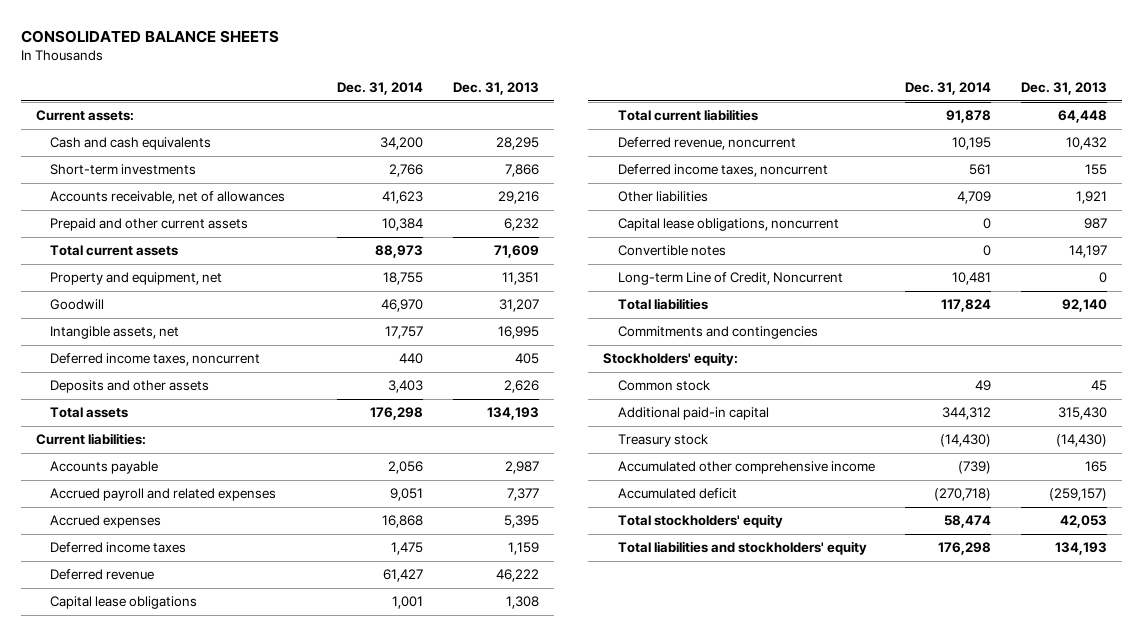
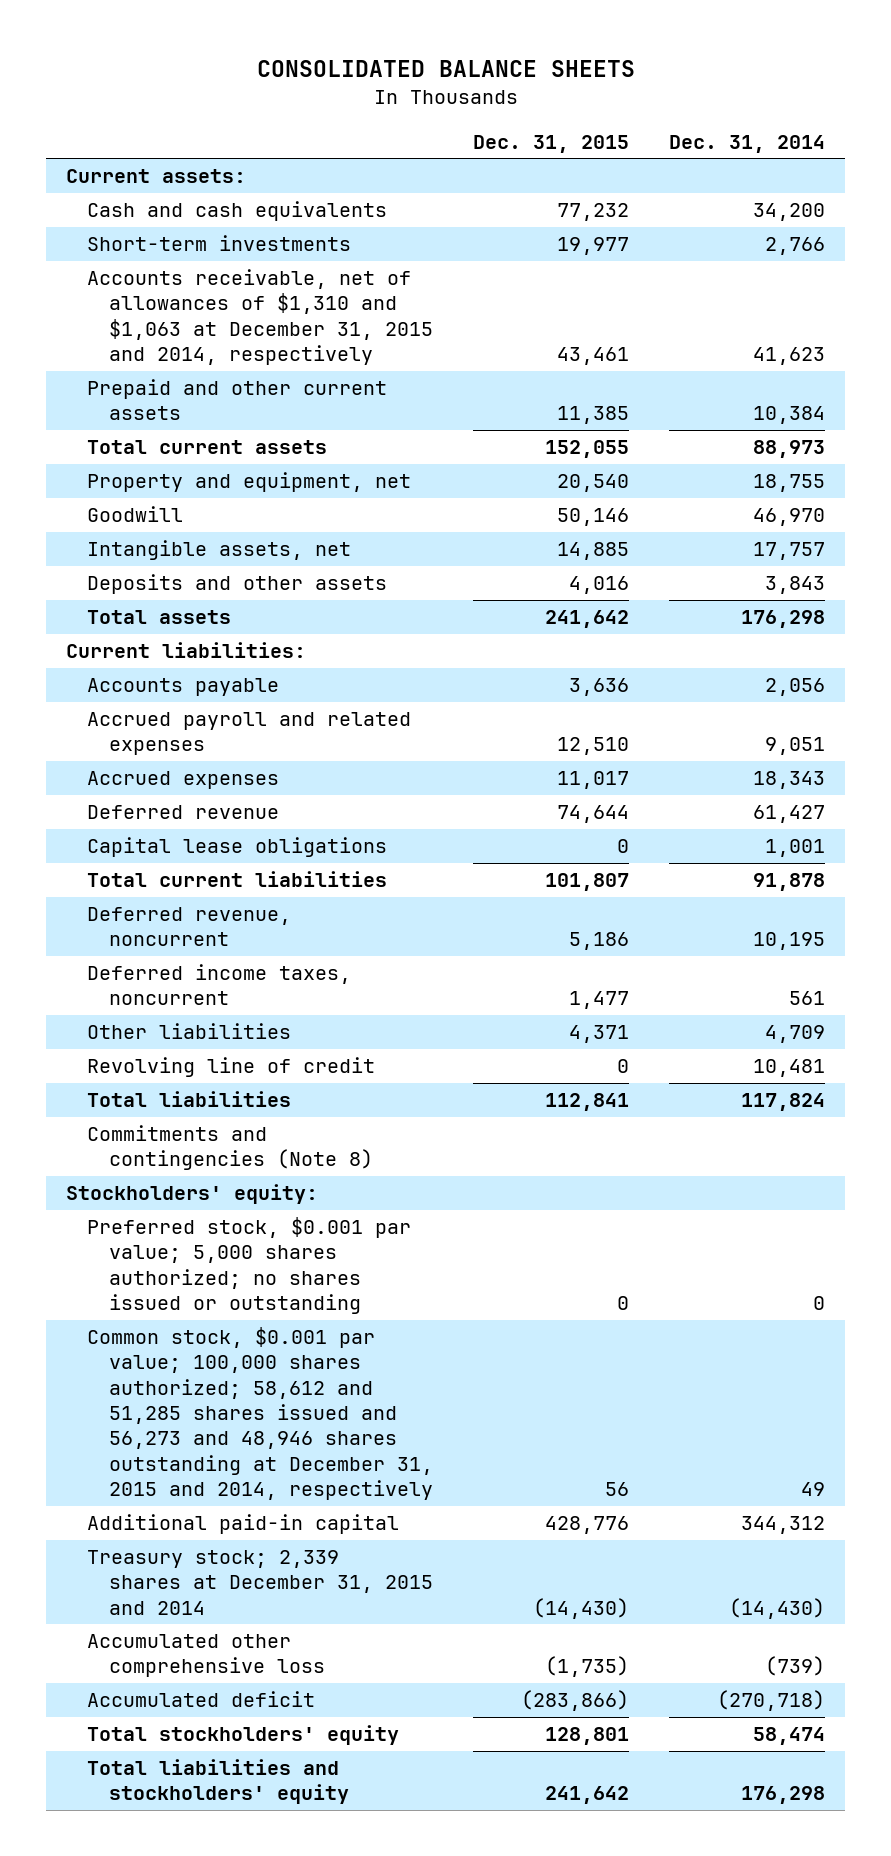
- | Dec. 31, 2014 | Dec. 31, 2013
+ | Dec. 31, 2015 | Dec. 31, 2014
- Accounts receivable, net of allowances | 41,623 | 29,216
+ Accounts receivable, net of allowances of $1,310 and $1,063 at December 31, 2015 and 2014, respectively | 43,461 | 41,623
- Deferred income taxes, noncurrent | 440 | 405
- Deposits and other assets | 3,403 | 2,626
+ Deposits and other assets | 4,016 | 3,843
- Accrued expenses | 16,868 | 5,395
- Deferred income taxes | 1,475 | 1,159
+ Accrued expenses | 11,017 | 18,343
- Capital lease obligations, noncurrent | 0 | 987
- Convertible notes | 0 | 14,197
- Long-term Line of Credit, Noncurrent | 10,481 | 0
+ Revolving line of credit | 0 | 10,481
- Commitments and contingencies
+ Commitments and contingencies (Note 8)
- Common stock | 49 | 45
+ Preferred stock, $0.001 par value; 5,000 shares authorized; no shares issued or outstanding | 0 | 0
+ Common stock, $0.001 par value; 100,000 shares authorized; 58,612 and 51,285 shares issued and 56,273 and 48,946 shares outstanding at December 31, 2015 and 2014, respectively | 56 | 49
- Treasury stock | (14,430) | (14,430)
- Accumulated other comprehensive income | (739) | 165
+ Treasury stock; 2,339 shares at December 31, 2015 and 2014 | (14,430) | (14,430)
+ Accumulated other comprehensive loss | (1,735) | (739)

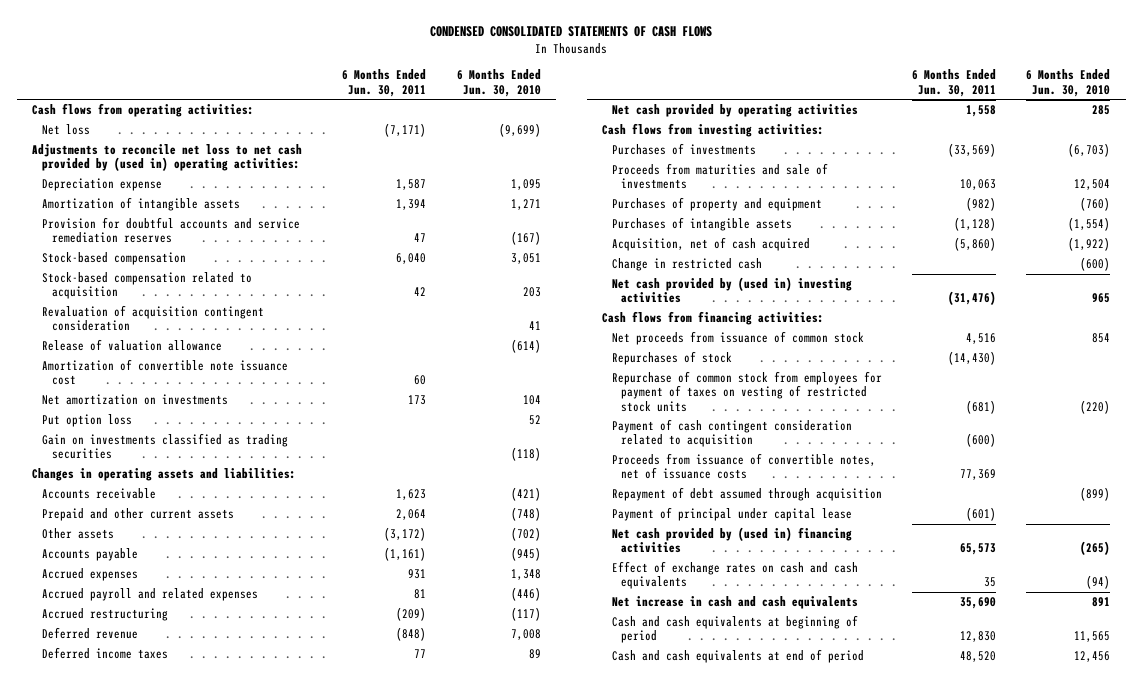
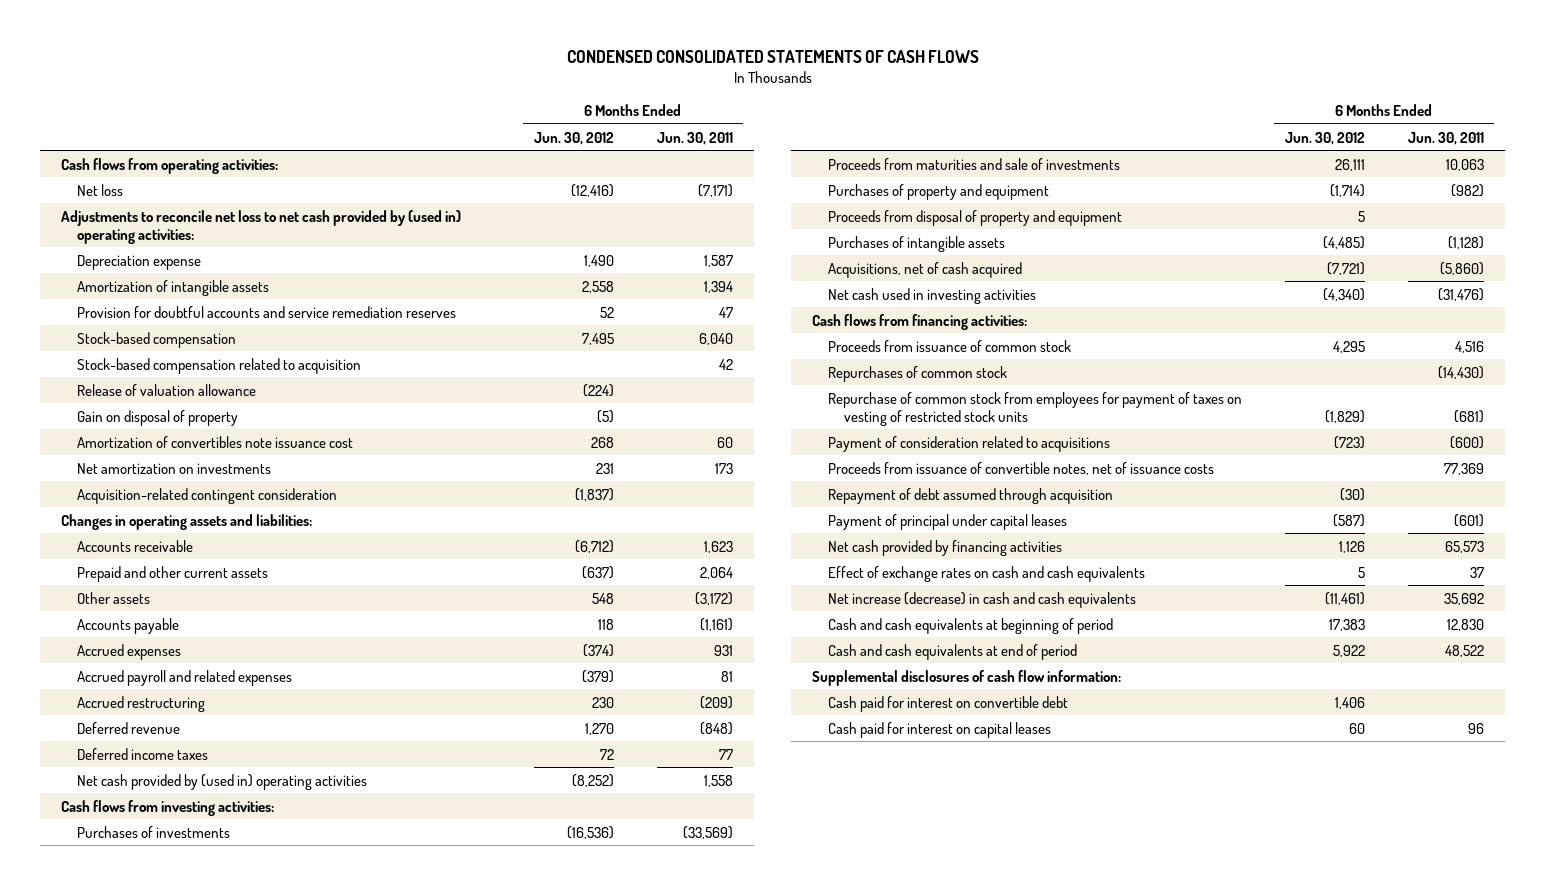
- | 6 Months Ended Jun. 30, 2011 | 6 Months Ended Jun. 30, 2010
+ | 6 Months Ended Jun. 30, 2012 | 6 Months Ended Jun. 30, 2011
- Revaluation of acquisition contingent consideration | | 41
- Amortization of convertible note issuance cost | 60 |
+ Gain on disposal of property | (5) |
+ Amortization of convertibles note issuance cost | 268 | 60
- Put option loss | | 52
- Gain on investments classified as trading securities | | (118)
+ Acquisition-related contingent consideration | (1,837) |
- Net cash provided by operating activities | 1,558 | 285
+ Net cash provided by (used in) operating activities | (8,252) | 1,558
+ Proceeds from disposal of property and equipment | 5 |
- Acquisition, net of cash acquired | (5,860) | (1,922)
- Change in restricted cash | | (600)
- Net cash provided by (used in) investing activities | (31,476) | 965
+ Acquisitions, net of cash acquired | (7,721) | (5,860)
+ Net cash used in investing activities | (4,340) | (31,476)
- Net proceeds from issuance of common stock | 4,516 | 854
- Repurchases of stock | (14,430) |
+ Proceeds from issuance of common stock | 4,295 | 4,516
+ Repurchases of common stock | | (14,430)
- Payment of cash contingent consideration related to acquisition | (600) |
+ Payment of consideration related to acquisitions | (723) | (600)
- Payment of principal under capital lease | (601) |
- Net cash provided by (used in) financing activities | 65,573 | (265)
- Effect of exchange rates on cash and cash equivalents | 35 | (94)
- Net increase in cash and cash equivalents | 35,690 | 891
+ Payment of principal under capital leases | (587) | (601)
+ Net cash provided by financing activities | 1,126 | 65,573
+ Effect of exchange rates on cash and cash equivalents | 5 | 37
+ Net increase (decrease) in cash and cash equivalents | (11,461) | 35,692
- Cash and cash equivalents at end of period | 48,520 | 12,456
+ Cash and cash equivalents at end of period | 5,922 | 48,522
+ Supplemental disclosures of cash flow information:
+ Cash paid for interest on convertible debt | 1,406 |
+ Cash paid for interest on capital leases | 60 | 96

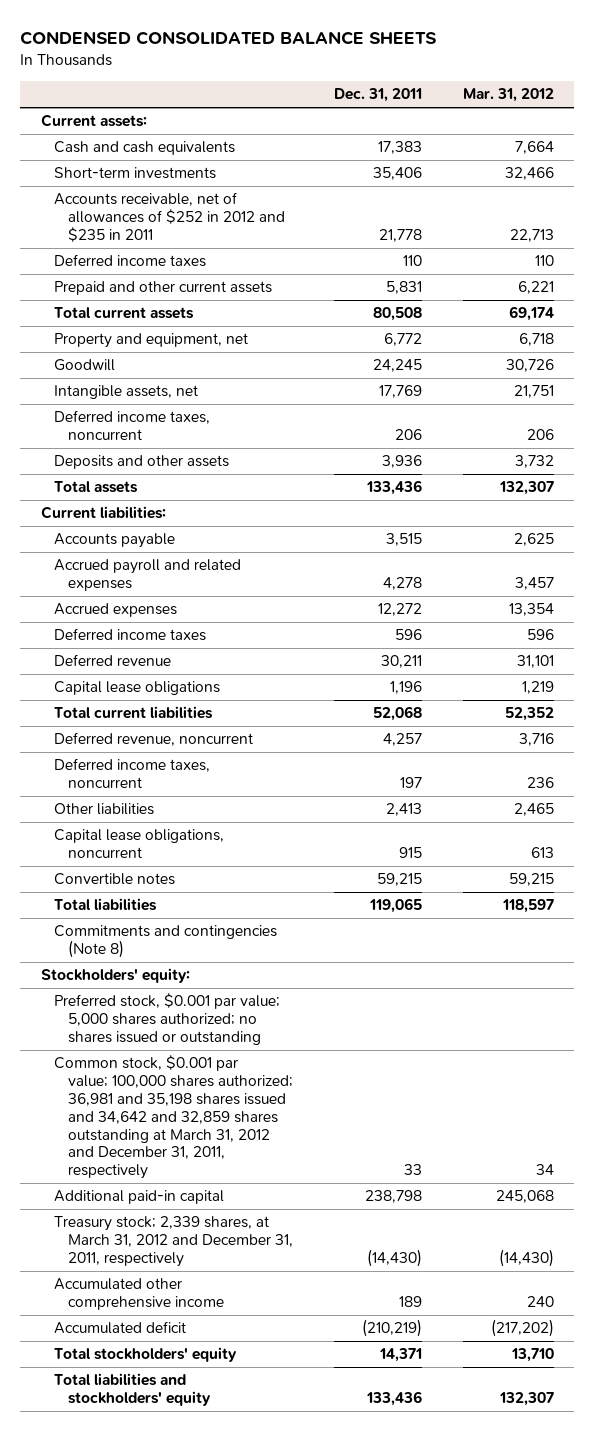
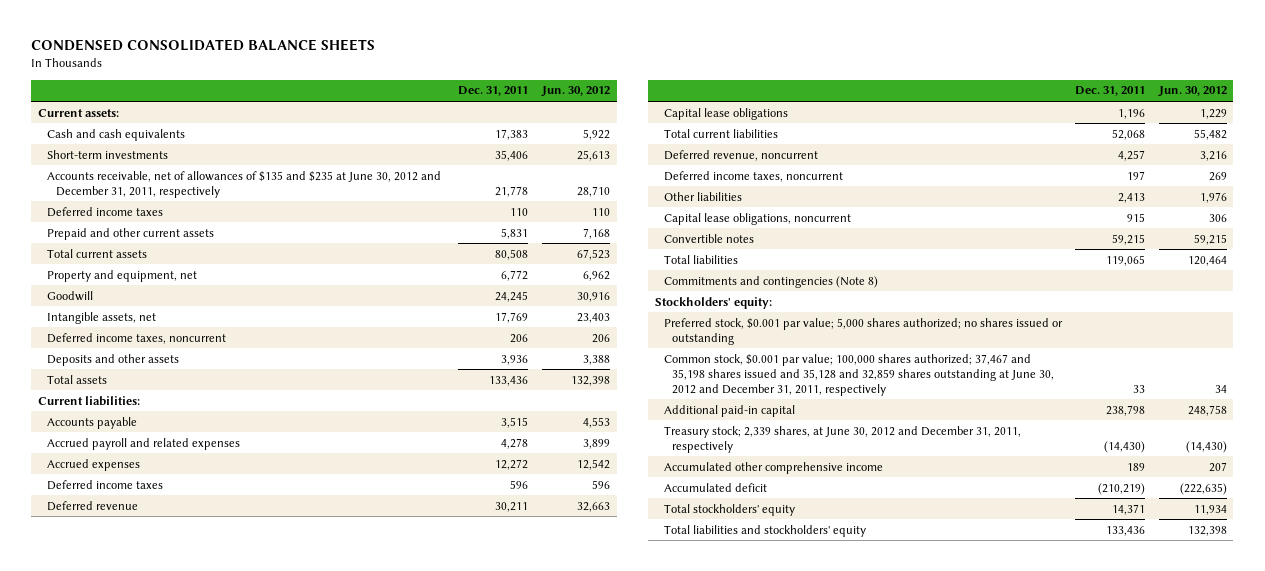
- | Dec. 31, 2011 | Mar. 31, 2012
+ | Dec. 31, 2011 | Jun. 30, 2012
- Accounts receivable, net of allowances of $252 in 2012 and $235 in 2011 | 21,778 | 22,713
+ Accounts receivable, net of allowances of $135 and $235 at June 30, 2012 and December 31, 2011, respectively | 21,778 | 28,710
- Common stock, $0.001 par value; 100,000 shares authorized; 36,981 and 35,198 shares issued and 34,642 and 32,859 shares outstanding at March 31, 2012 and December 31, 2011, respectively | 33 | 34
+ Common stock, $0.001 par value; 100,000 shares authorized; 37,467 and 35,198 shares issued and 35,128 and 32,859 shares outstanding at June 30, 2012 and December 31, 2011, respectively | 33 | 34
- Treasury stock; 2,339 shares, at March 31, 2012 and December 31, 2011, respectively | (14,430) | (14,430)
+ Treasury stock; 2,339 shares, at June 30, 2012 and December 31, 2011, respectively | (14,430) | (14,430)

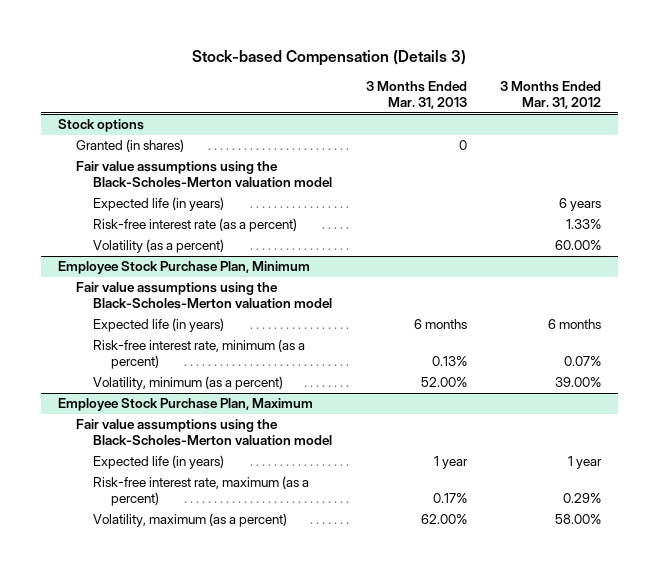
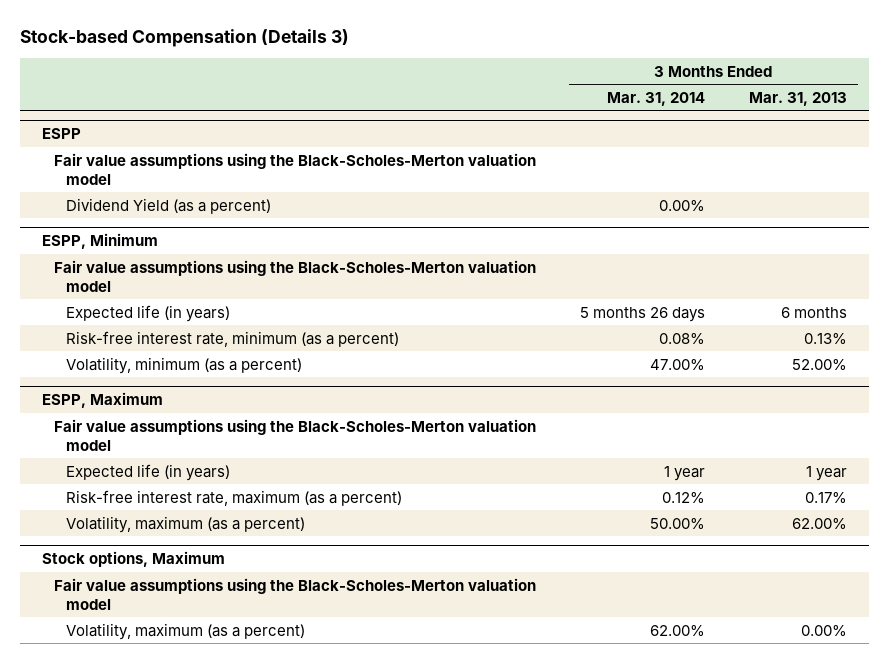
- | 3 Months Ended Mar. 31, 2013 | 3 Months Ended Mar. 31, 2012
+ | 3 Months Ended Mar. 31, 2014 | 3 Months Ended Mar. 31, 2013
- Stock options
- Granted (in shares) | 0 |
+ ESPP
- Expected life (in years) | | 6 years
- Risk-free interest rate (as a percent) | | 1.33%
- Volatility (as a percent) | | 60.00%
- Employee Stock Purchase Plan, Minimum
+ Dividend Yield (as a percent) | 0.00% |
+ ESPP, Minimum
- Employee Stock Purchase Plan, Maximum
+ ESPP, Maximum
+ Stock options, Maximum
+ Fair value assumptions using the Black-Scholes-Merton valuation model
+ Volatility, maximum (as a percent) | 62.00% | 0.00%

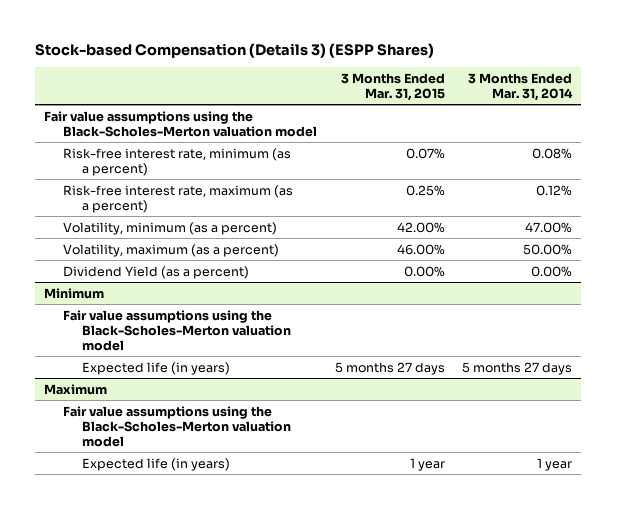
- Stock-based Compensation (Details 3)
+ Stock-based Compensation (Details 3) (ESPP Shares)
- | 3 Months Ended Mar. 31, 2014 | 3 Months Ended Mar. 31, 2013
+ | 3 Months Ended Mar. 31, 2015 | 3 Months Ended Mar. 31, 2014
- ESPP
- Dividend Yield (as a percent) | 0.00% |
- ESPP, Minimum
- Fair value assumptions using the Black-Scholes-Merton valuation model
- Expected life (in years) | 5 months 26 days | 6 months
- Volatility, minimum (as a percent) | 47.00% | 52.00%
- ESPP, Maximum
- Fair value assumptions using the Black-Scholes-Merton valuation model
- Expected life (in years) | 1 year | 1 year
+ Volatility, minimum (as a percent) | 42.00% | 47.00%
- Stock options, Maximum
+ Dividend Yield (as a percent) | 0.00% | 0.00%
+ Minimum
- Volatility, maximum (as a percent) | 62.00% | 0.00%
+ Expected life (in years) | 5 months 27 days | 5 months 27 days
+ Maximum
+ Fair value assumptions using the Black-Scholes-Merton valuation model
+ Expected life (in years) | 1 year | 1 year

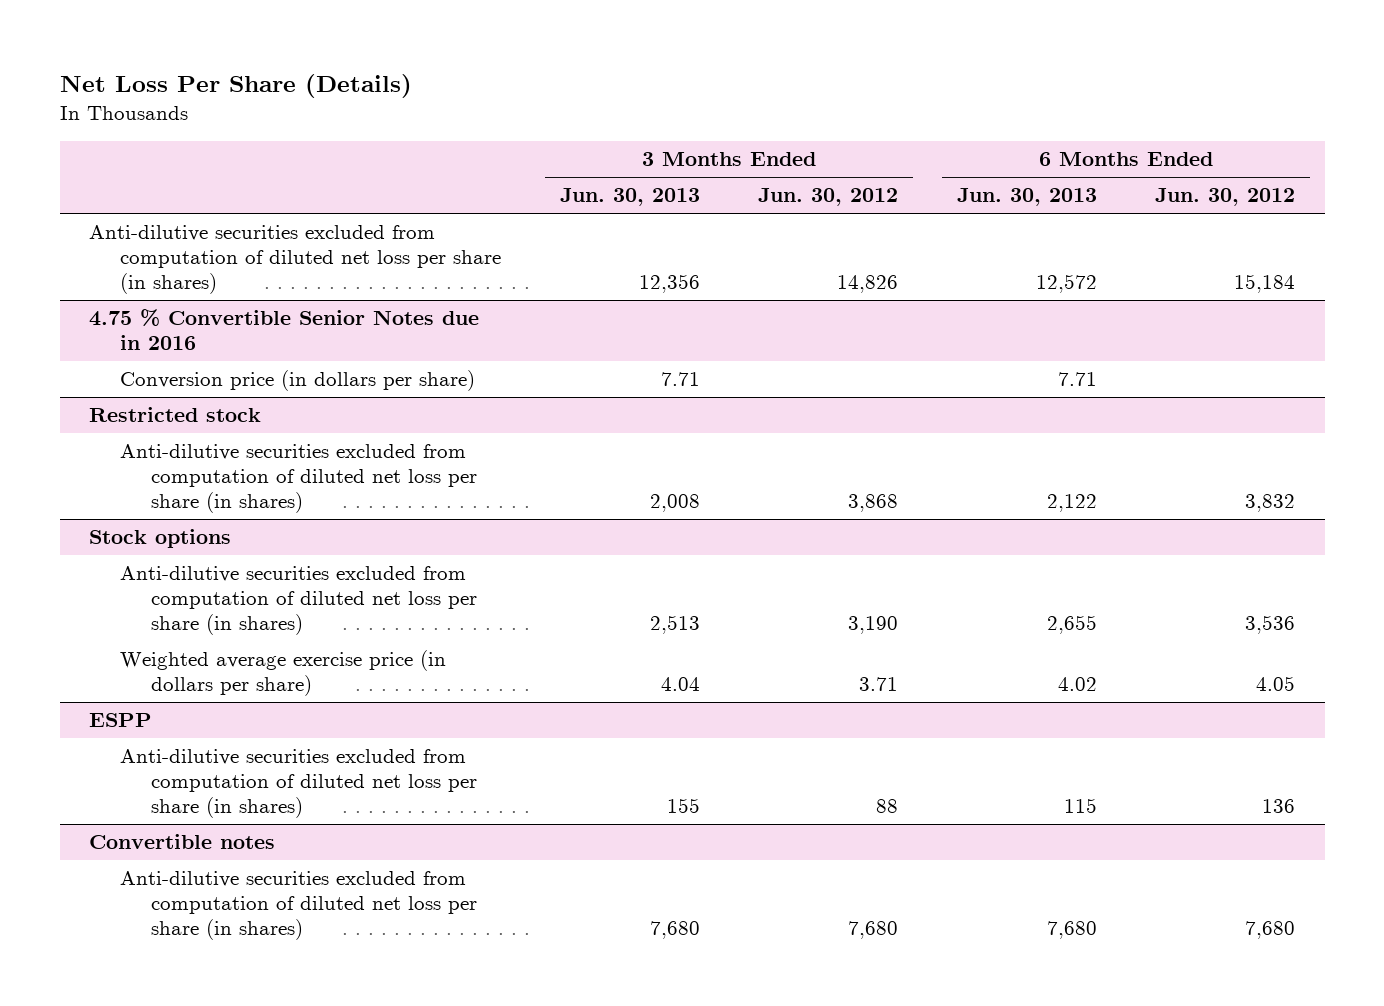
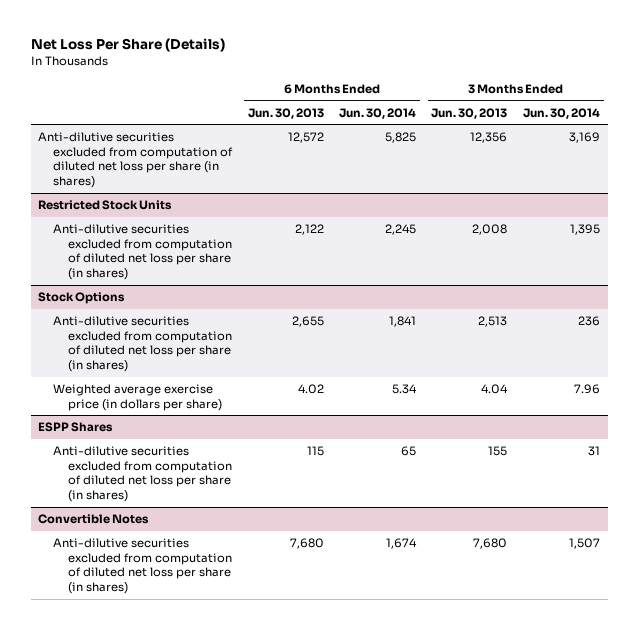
- | 3 Months Ended Jun. 30, 2013 | 3 Months Ended Jun. 30, 2012 | 6 Months Ended Jun. 30, 2013 | 6 Months Ended Jun. 30, 2012
+ | 6 Months Ended Jun. 30, 2013 | 6 Months Ended Jun. 30, 2014 | 3 Months Ended Jun. 30, 2013 | 3 Months Ended Jun. 30, 2014
- 4.75 % Convertible Senior Notes due in 2016
- Conversion price (in dollars per share) | 7.71 | | 7.71 |
- Restricted stock
+ Restricted Stock Units
- Stock options
+ Stock Options
- ESPP
+ ESPP Shares
- Convertible notes
+ Convertible Notes

